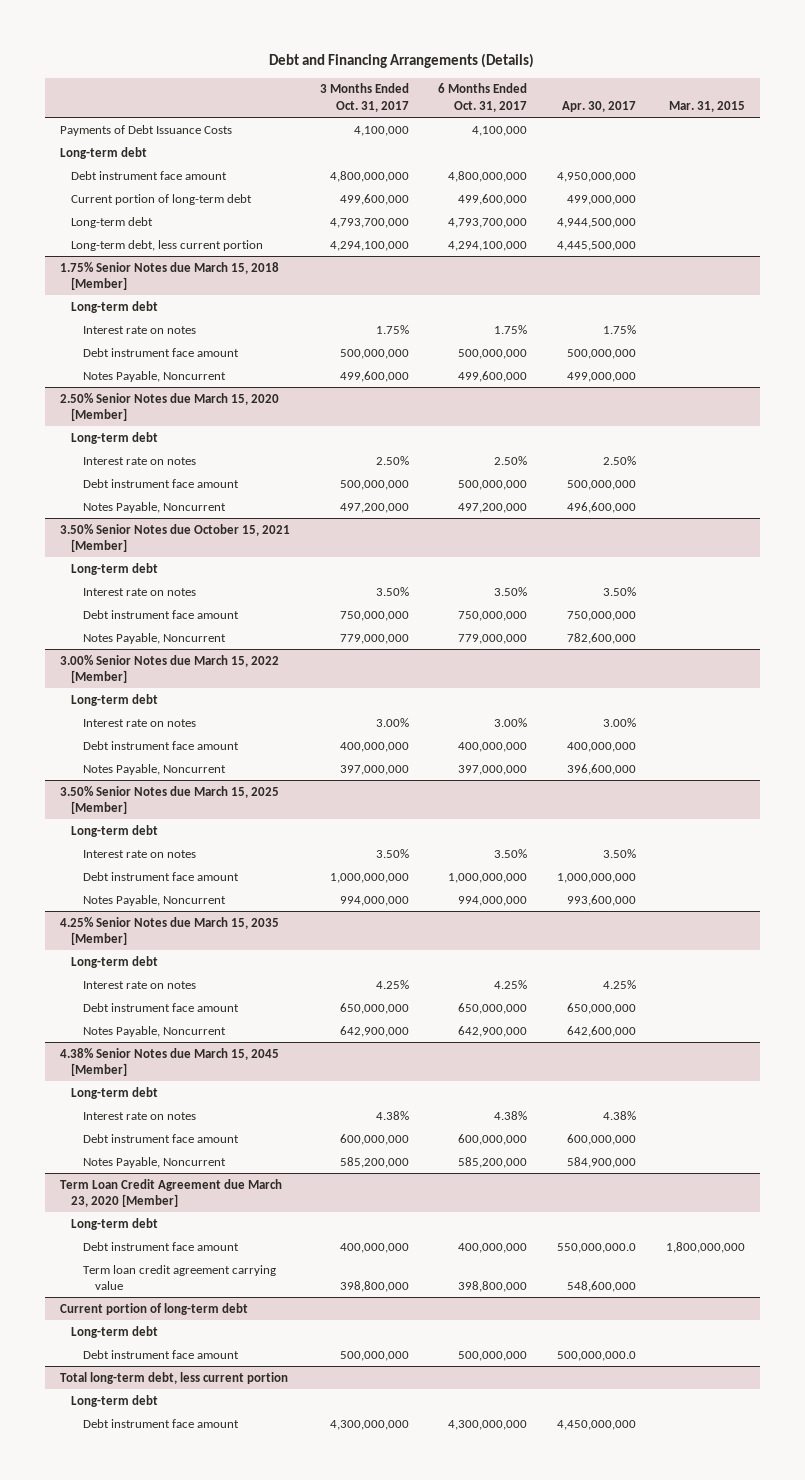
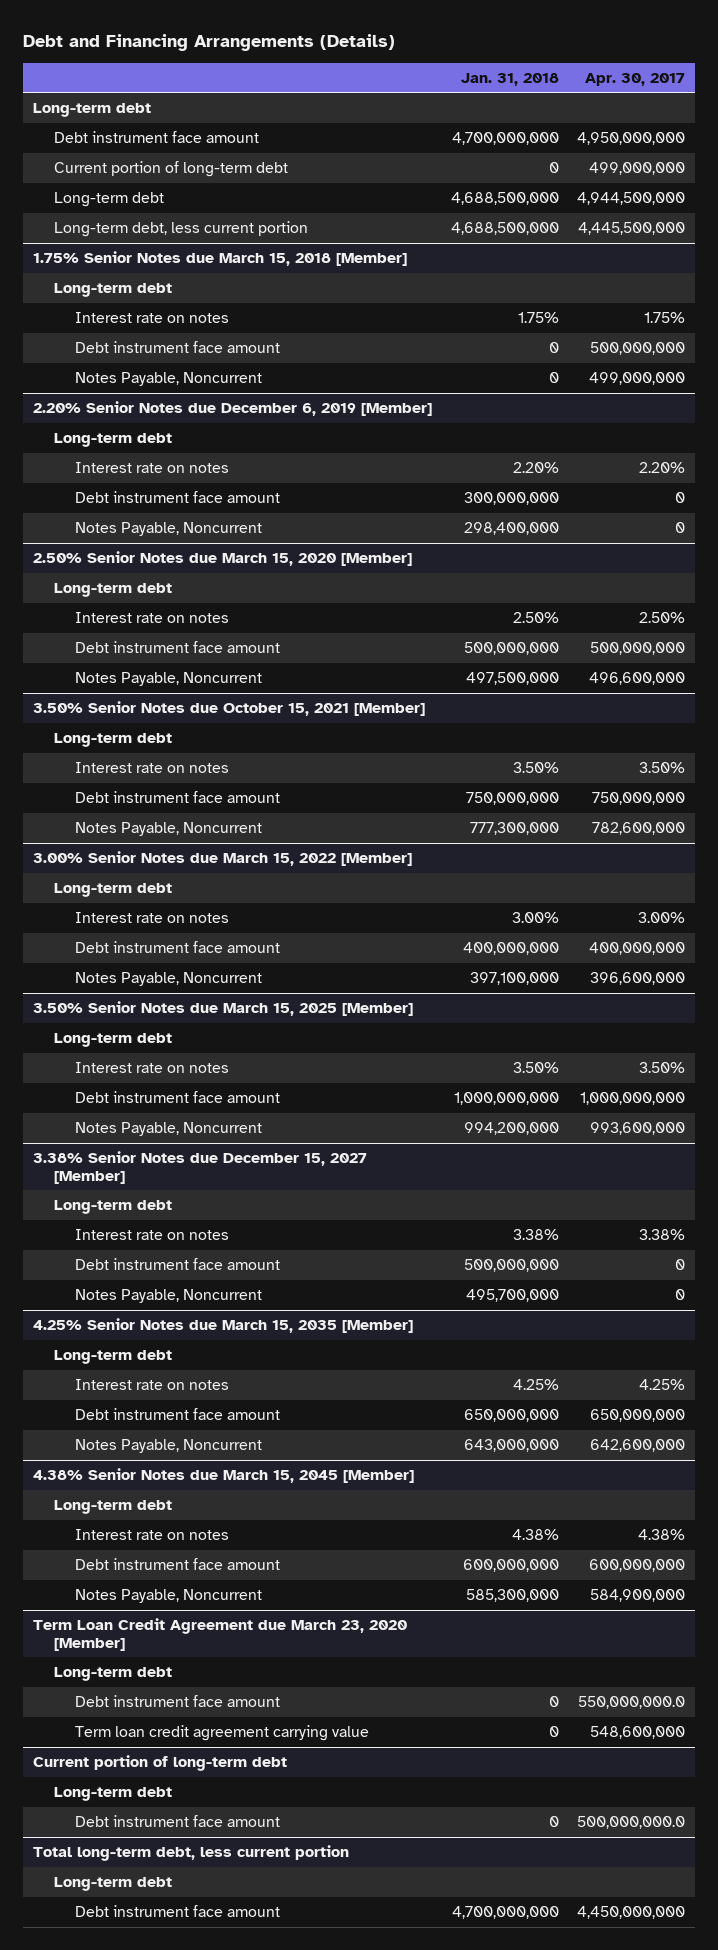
- | 3 Months Ended Oct. 31, 2017 | 6 Months Ended Oct. 31, 2017 | Apr. 30, 2017 | Mar. 31, 2015
+ | Jan. 31, 2018 | Apr. 30, 2017
- Payments of Debt Issuance Costs | 4,100,000 | 4,100,000 | |
+ 2.20% Senior Notes due December 6, 2019 [Member]
+ Long-term debt
+ Interest rate on notes | 2.20% | 2.20%
+ Debt instrument face amount | 300,000,000 | 0
+ Notes Payable, Noncurrent | 298,400,000 | 0
+ 3.38% Senior Notes due December 15, 2027 [Member]
+ Long-term debt
+ Interest rate on notes | 3.38% | 3.38%
+ Debt instrument face amount | 500,000,000 | 0
+ Notes Payable, Noncurrent | 495,700,000 | 0

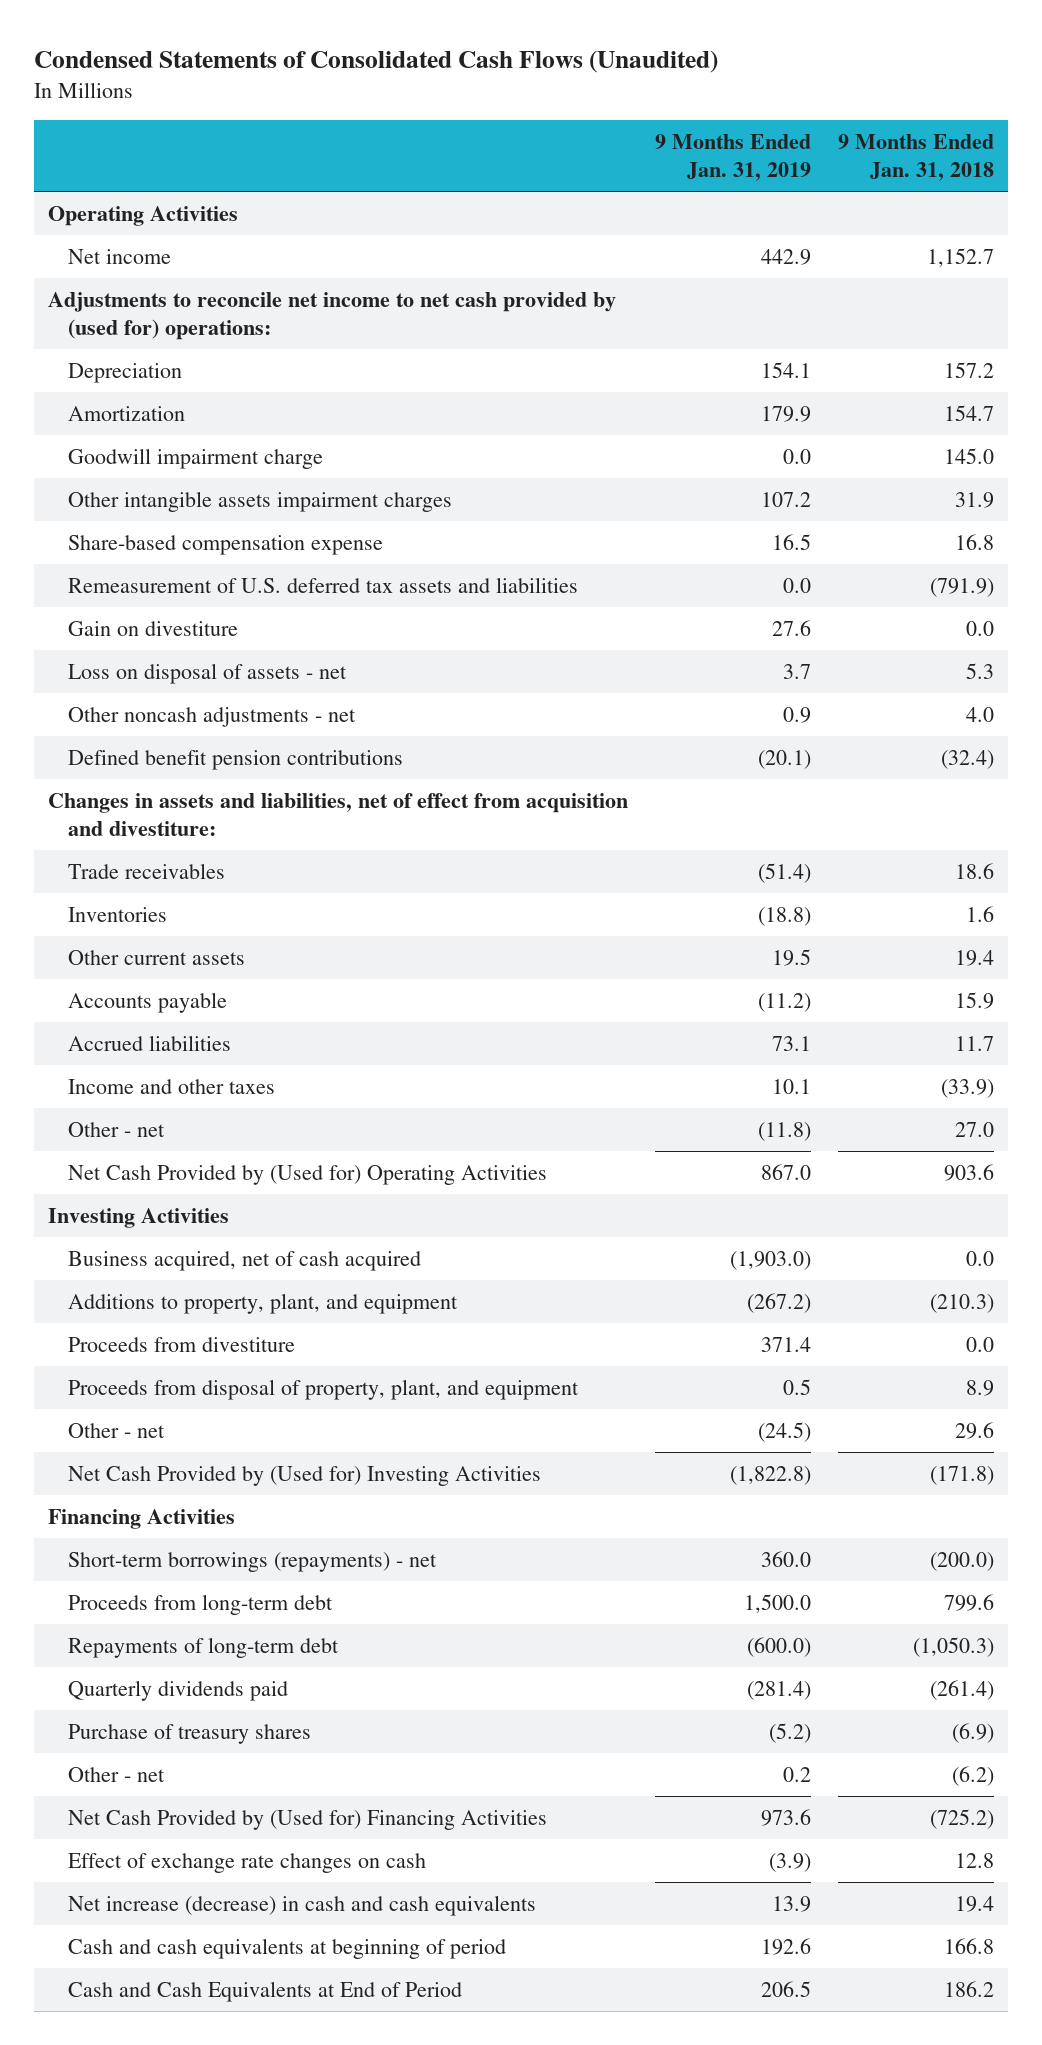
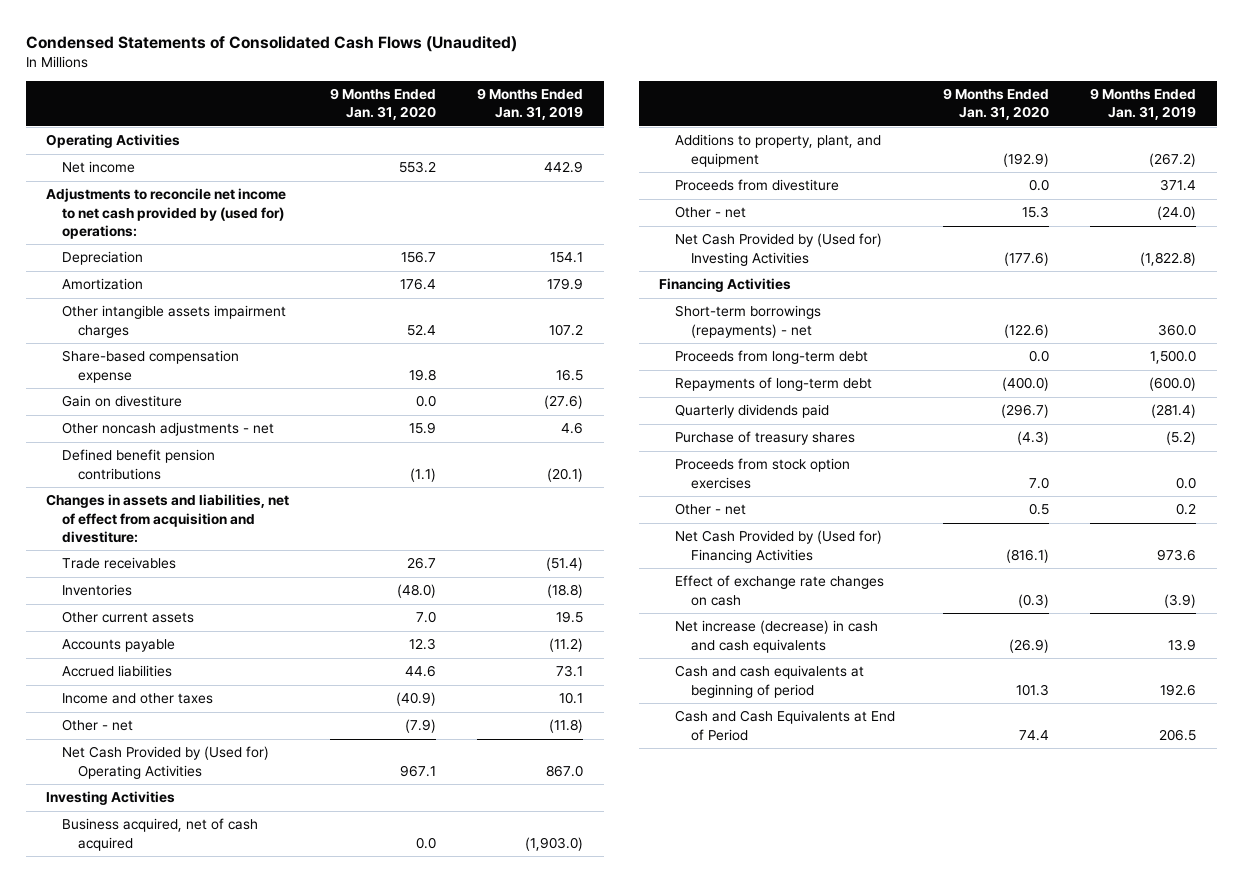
- | 9 Months Ended Jan. 31, 2019 | 9 Months Ended Jan. 31, 2018
+ | 9 Months Ended Jan. 31, 2020 | 9 Months Ended Jan. 31, 2019
- Goodwill impairment charge | 0.0 | 145.0
- Remeasurement of U.S. deferred tax assets and liabilities | 0.0 | (791.9)
- Gain on divestiture | 27.6 | 0.0
- Loss on disposal of assets - net | 3.7 | 5.3
- Other noncash adjustments - net | 0.9 | 4.0
+ Gain on divestiture | 0.0 | (27.6)
+ Other noncash adjustments - net | 15.9 | 4.6
- Proceeds from disposal of property, plant, and equipment | 0.5 | 8.9
- Other - net | (24.5) | 29.6
+ Other - net | 15.3 | (24.0)
+ Proceeds from stock option exercises | 7.0 | 0.0

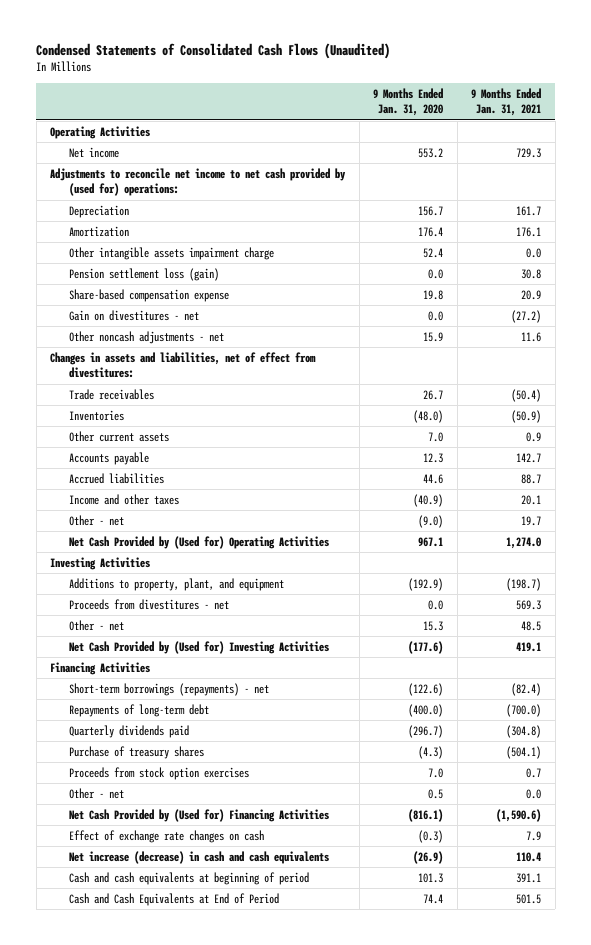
- | 9 Months Ended Jan. 31, 2020 | 9 Months Ended Jan. 31, 2019
+ | 9 Months Ended Jan. 31, 2020 | 9 Months Ended Jan. 31, 2021
- Other intangible assets impairment charges | 52.4 | 107.2
+ Other intangible assets impairment charge | 52.4 | 0.0
+ Pension settlement loss (gain) | 0.0 | 30.8
- Gain on divestiture | 0.0 | (27.6)
+ Gain on divestitures - net | 0.0 | (27.2)
- Defined benefit pension contributions | (1.1) | (20.1)
- Changes in assets and liabilities, net of effect from acquisition and divestiture:
+ Changes in assets and liabilities, net of effect from divestitures:
- Other - net | (7.9) | (11.8)
+ Other - net | (9.0) | 19.7
- Business acquired, net of cash acquired | 0.0 | (1,903.0)
- Proceeds from divestiture | 0.0 | 371.4
+ Proceeds from divestitures - net | 0.0 | 569.3
- Proceeds from long-term debt | 0.0 | 1,500.0

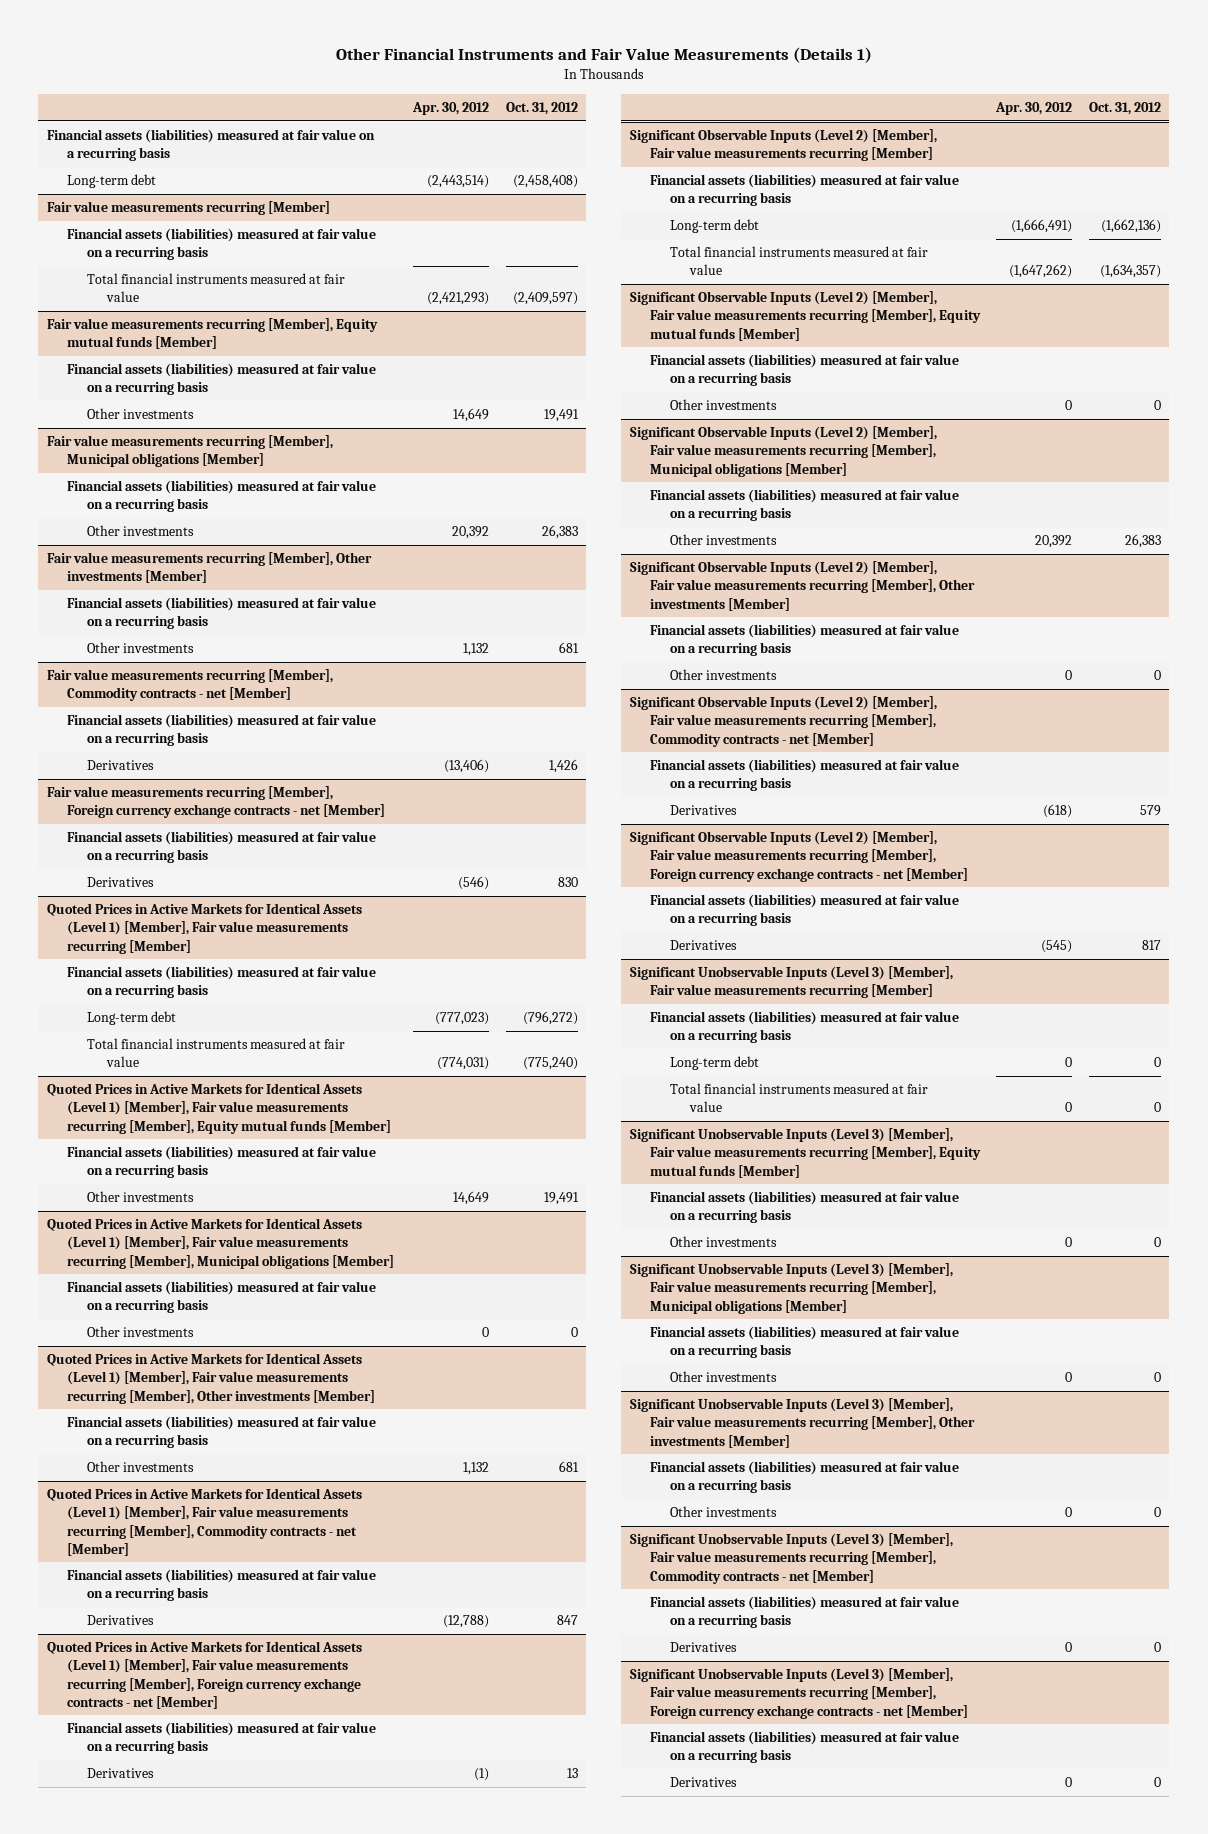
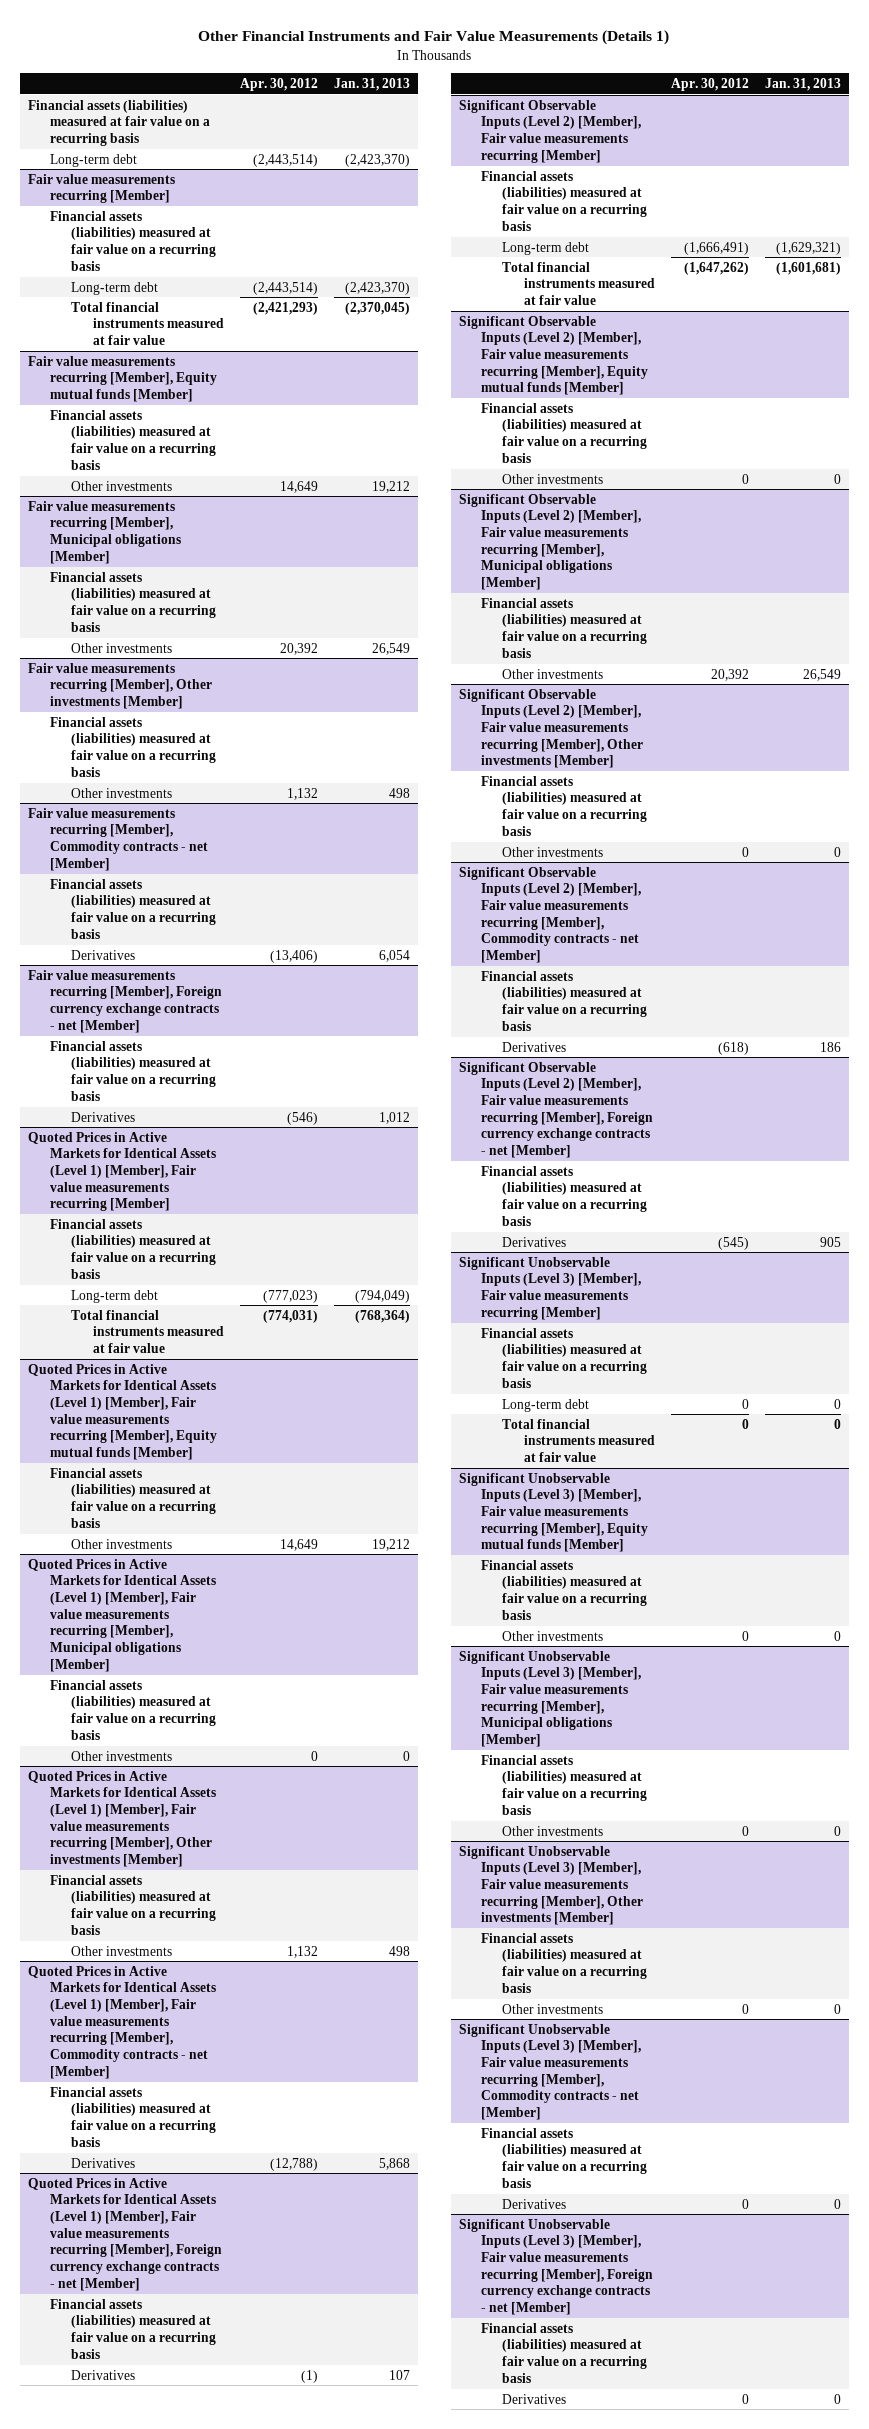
- | Apr. 30, 2012 | Oct. 31, 2012
+ | Apr. 30, 2012 | Jan. 31, 2013
@ Fair value measurements recurring [Member]
+ Long-term debt | (2,443,514) | (2,423,370)

